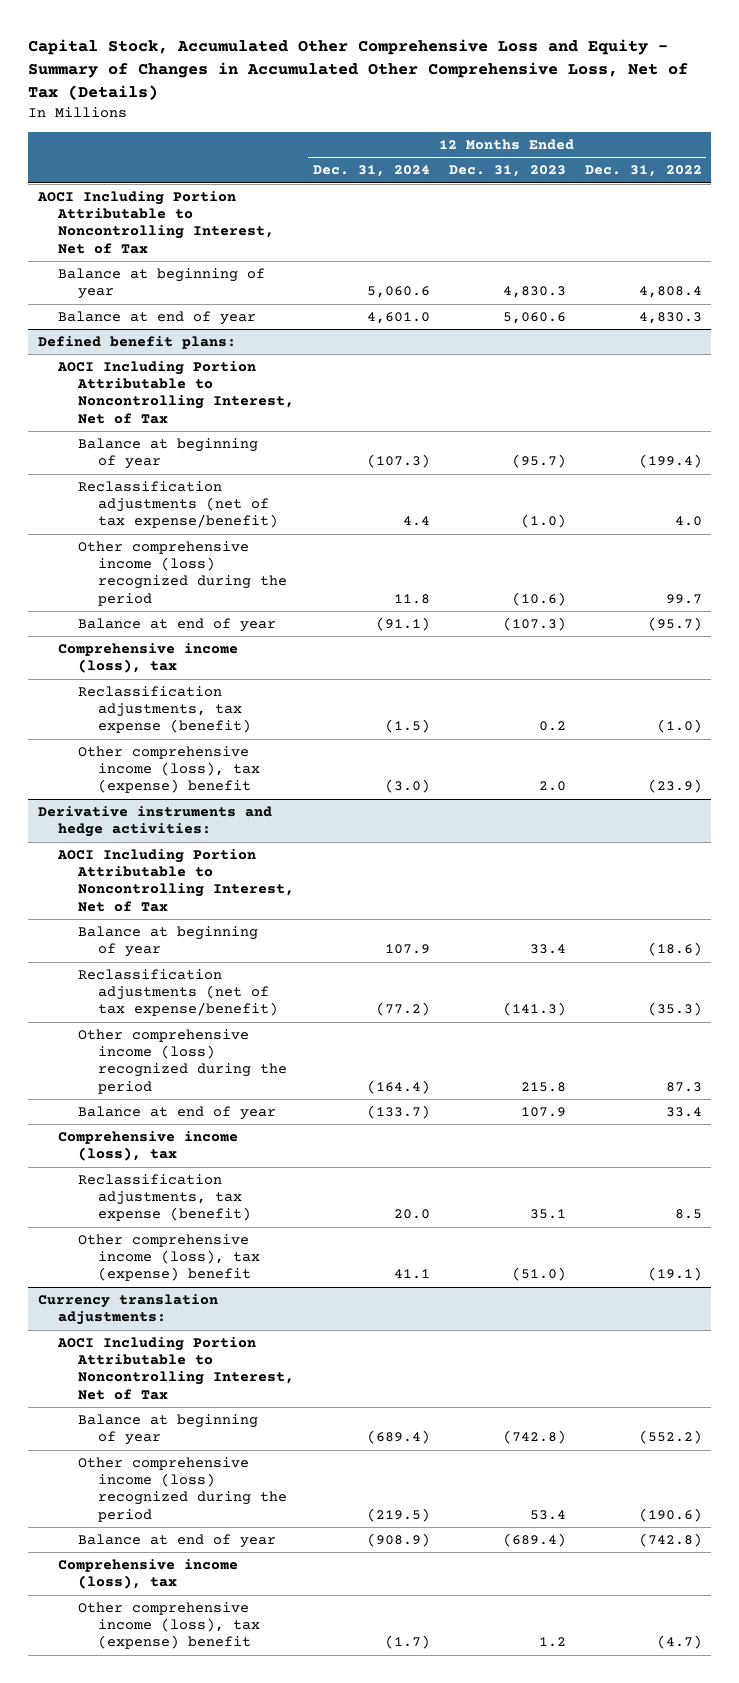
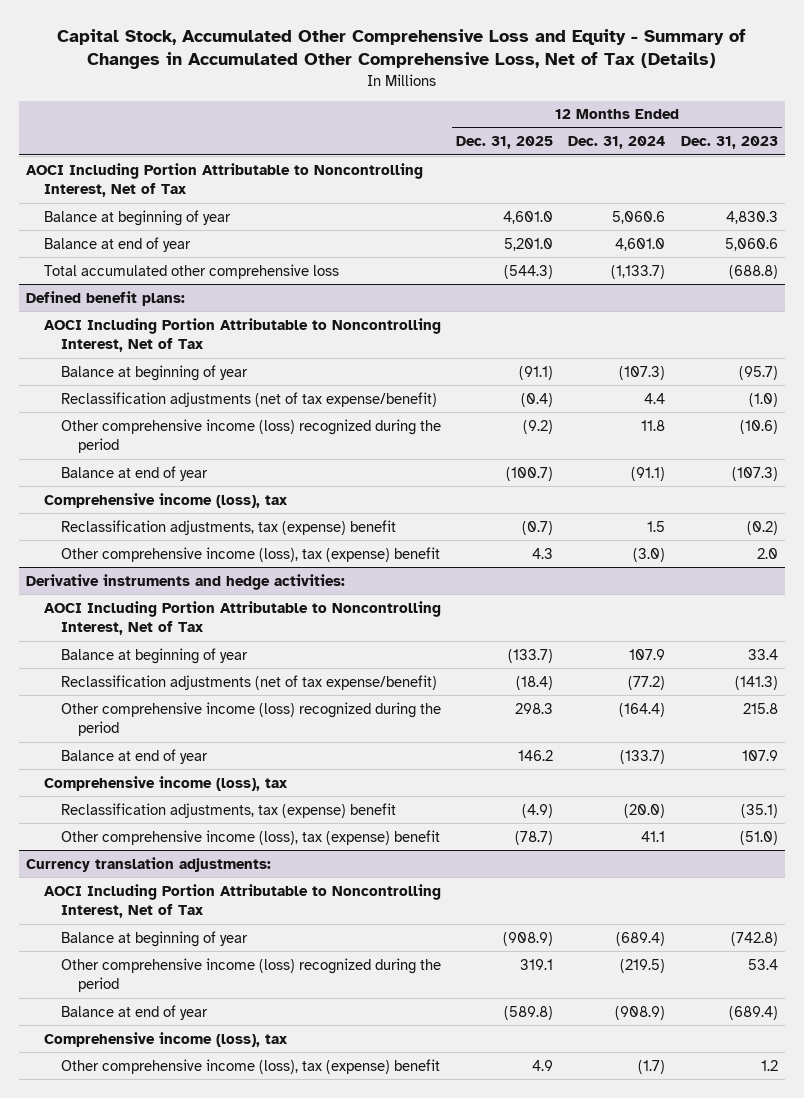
- | 12 Months Ended Dec. 31, 2024 | 12 Months Ended Dec. 31, 2023 | 12 Months Ended Dec. 31, 2022
+ | 12 Months Ended Dec. 31, 2025 | 12 Months Ended Dec. 31, 2024 | 12 Months Ended Dec. 31, 2023
+ Total accumulated other comprehensive loss | (544.3) | (1,133.7) | (688.8)
@ Defined benefit plans:
- Reclassification adjustments, tax expense (benefit) | (1.5) | 0.2 | (1.0)
+ Reclassification adjustments, tax (expense) benefit | (0.7) | 1.5 | (0.2)
@ Derivative instruments and hedge activities:
- Reclassification adjustments, tax expense (benefit) | 20.0 | 35.1 | 8.5
+ Reclassification adjustments, tax (expense) benefit | (4.9) | (20.0) | (35.1)

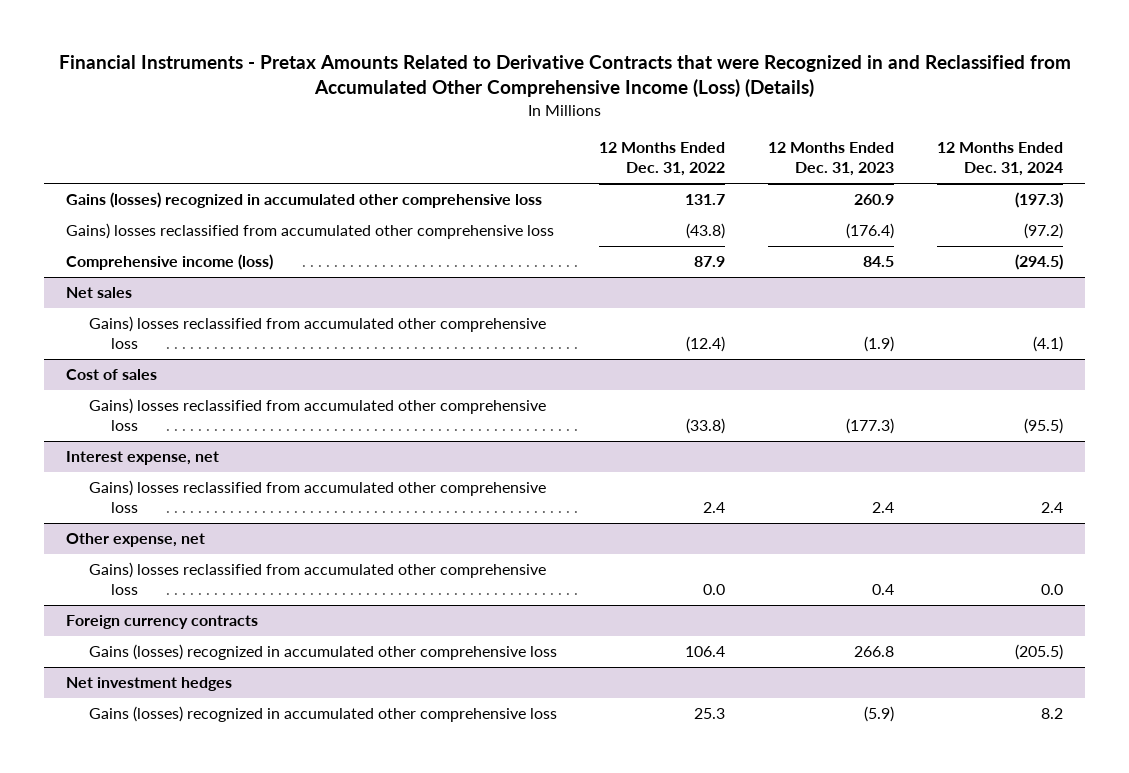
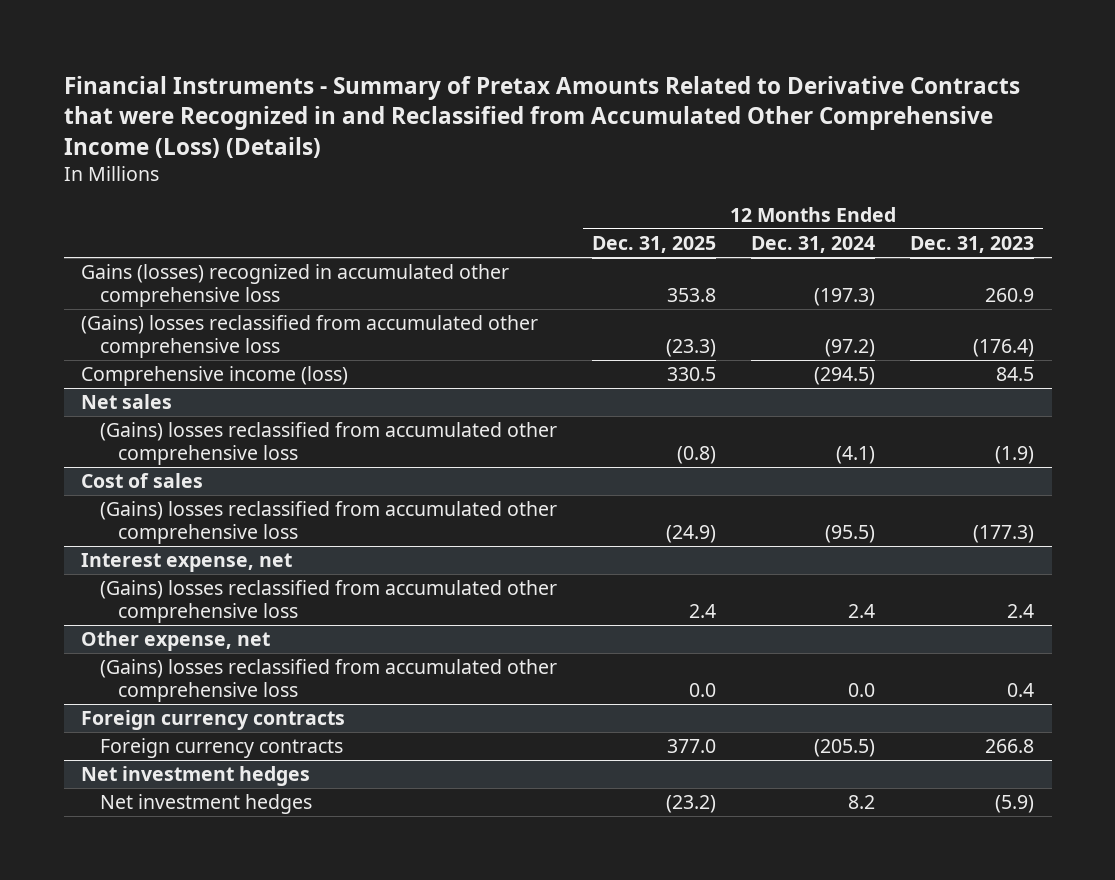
- Financial Instruments - Pretax Amounts Related to Derivative Contracts that were Recognized in and Reclassified from Accumulated Other Comprehensive Income (Loss) (Details)
+ Financial Instruments - Summary of Pretax Amounts Related to Derivative Contracts that were Recognized in and Reclassified from Accumulated Other Comprehensive Income (Loss) (Details)
- | 12 Months Ended Dec. 31, 2022 | 12 Months Ended Dec. 31, 2023 | 12 Months Ended Dec. 31, 2024
+ | 12 Months Ended Dec. 31, 2025 | 12 Months Ended Dec. 31, 2024 | 12 Months Ended Dec. 31, 2023
- Gains) losses reclassified from accumulated other comprehensive loss | (43.8) | (176.4) | (97.2)
+ (Gains) losses reclassified from accumulated other comprehensive loss | (23.3) | (97.2) | (176.4)
@ Net sales
- Gains) losses reclassified from accumulated other comprehensive loss | (12.4) | (1.9) | (4.1)
+ (Gains) losses reclassified from accumulated other comprehensive loss | (0.8) | (4.1) | (1.9)
@ Cost of sales
- Gains) losses reclassified from accumulated other comprehensive loss | (33.8) | (177.3) | (95.5)
+ (Gains) losses reclassified from accumulated other comprehensive loss | (24.9) | (95.5) | (177.3)
@ Interest expense, net
- Gains) losses reclassified from accumulated other comprehensive loss | 2.4 | 2.4 | 2.4
+ (Gains) losses reclassified from accumulated other comprehensive loss | 2.4 | 2.4 | 2.4
@ Other expense, net
- Gains) losses reclassified from accumulated other comprehensive loss | 0.0 | 0.4 | 0.0
+ (Gains) losses reclassified from accumulated other comprehensive loss | 0.0 | 0.0 | 0.4
@ Foreign currency contracts
- Gains (losses) recognized in accumulated other comprehensive loss | 106.4 | 266.8 | (205.5)
+ Foreign currency contracts | 377.0 | (205.5) | 266.8
@ Net investment hedges
- Gains (losses) recognized in accumulated other comprehensive loss | 25.3 | (5.9) | 8.2
+ Net investment hedges | (23.2) | 8.2 | (5.9)

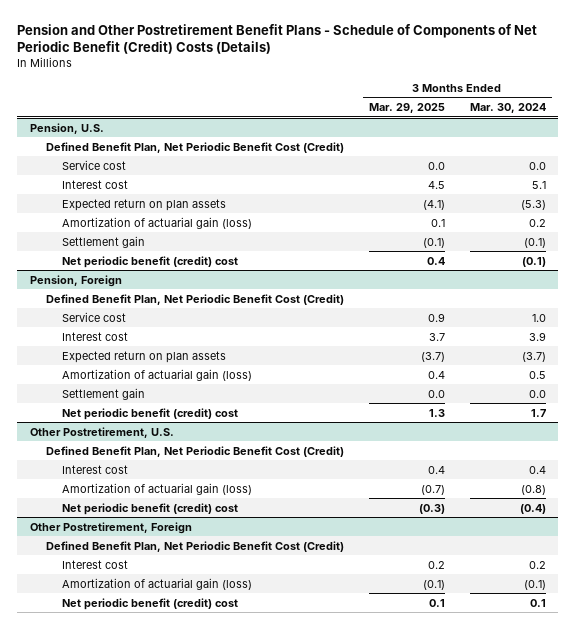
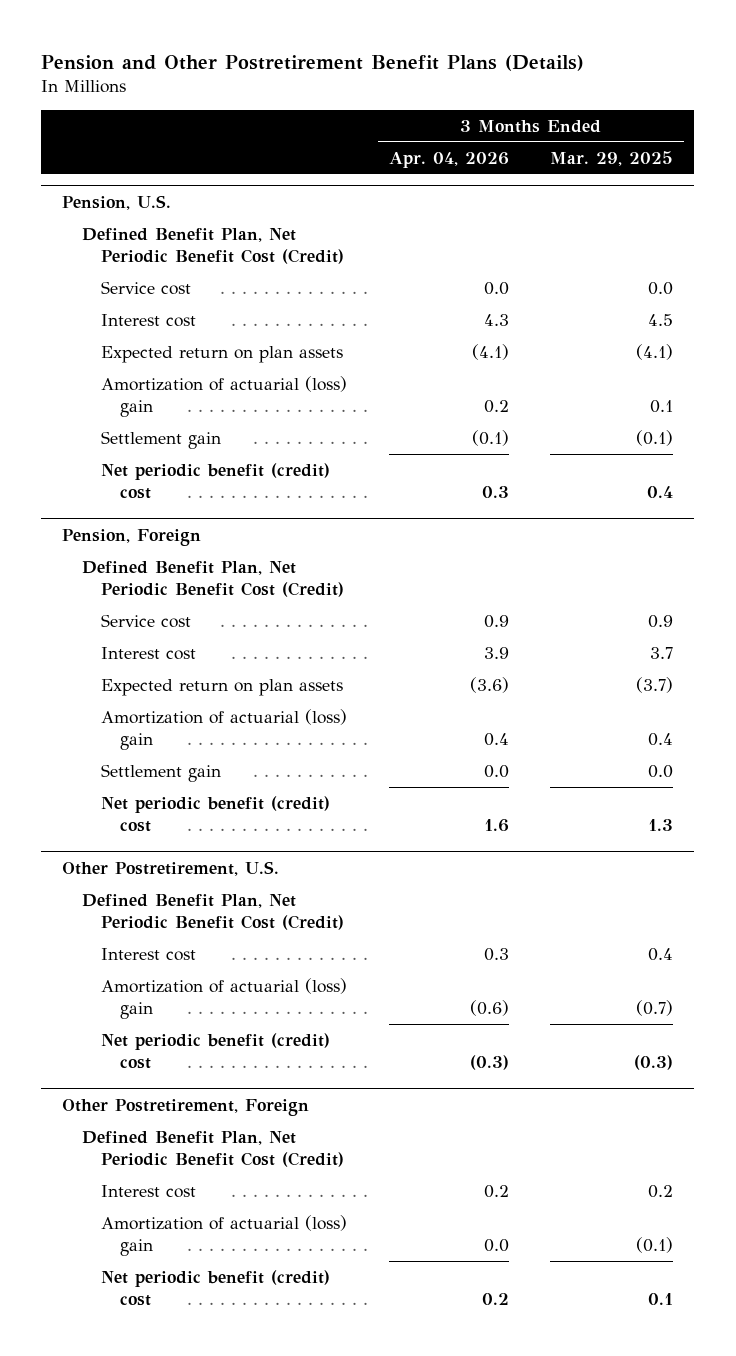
- Pension and Other Postretirement Benefit Plans - Schedule of Components of Net Periodic Benefit (Credit) Costs (Details)
+ Pension and Other Postretirement Benefit Plans (Details)
- | 3 Months Ended Mar. 29, 2025 | 3 Months Ended Mar. 30, 2024
+ | 3 Months Ended Apr. 04, 2026 | 3 Months Ended Mar. 29, 2025
@ Pension, U.S.
- Amortization of actuarial gain (loss) | 0.1 | 0.2
+ Amortization of actuarial (loss) gain | 0.2 | 0.1
@ Pension, Foreign
- Amortization of actuarial gain (loss) | 0.4 | 0.5
+ Amortization of actuarial (loss) gain | 0.4 | 0.4
@ Other Postretirement, U.S.
- Amortization of actuarial gain (loss) | (0.7) | (0.8)
+ Amortization of actuarial (loss) gain | (0.6) | (0.7)
@ Other Postretirement, Foreign
- Amortization of actuarial gain (loss) | (0.1) | (0.1)
+ Amortization of actuarial (loss) gain | 0.0 | (0.1)

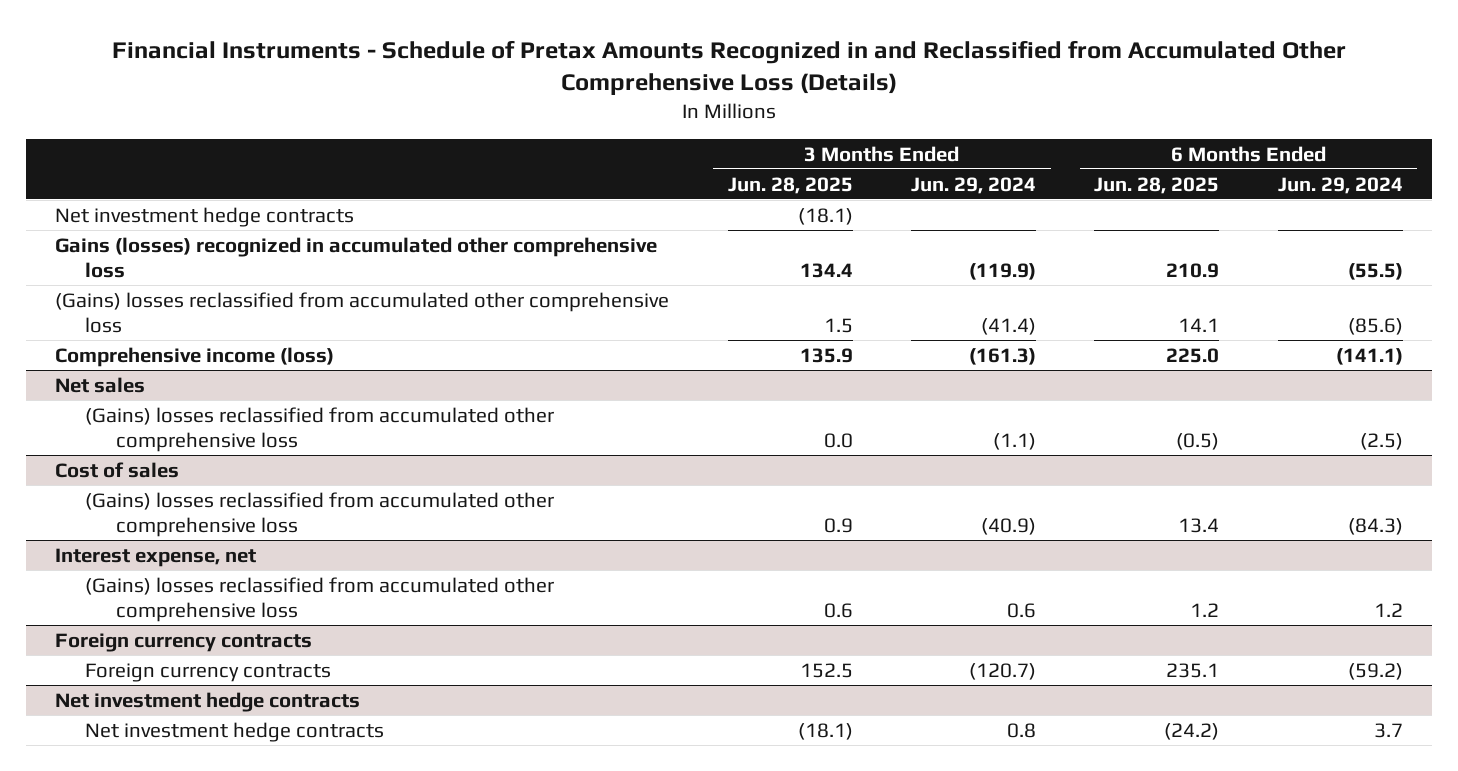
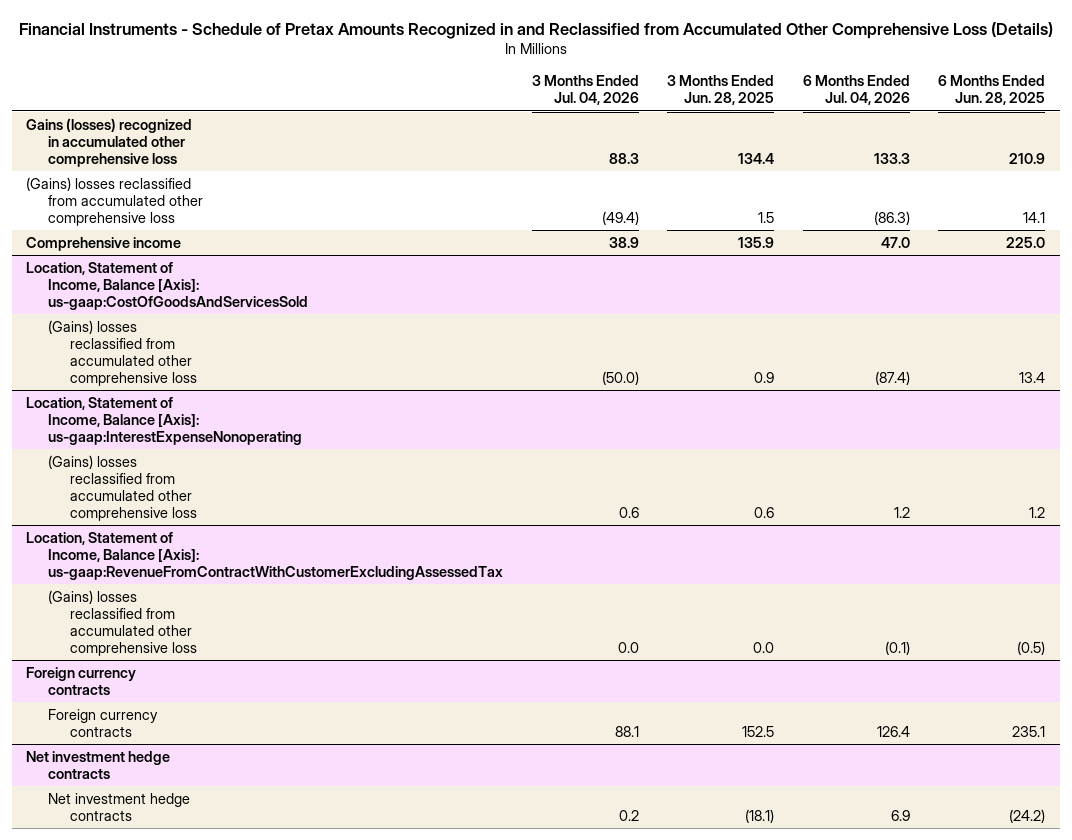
- | 3 Months Ended Jun. 28, 2025 | 3 Months Ended Jun. 29, 2024 | 6 Months Ended Jun. 28, 2025 | 6 Months Ended Jun. 29, 2024
+ | 3 Months Ended Jul. 04, 2026 | 3 Months Ended Jun. 28, 2025 | 6 Months Ended Jul. 04, 2026 | 6 Months Ended Jun. 28, 2025
- Net investment hedge contracts | (18.1) | | |
- Comprehensive income (loss) | 135.9 | (161.3) | 225.0 | (141.1)
- Net sales
- (Gains) losses reclassified from accumulated other comprehensive loss | 0.0 | (1.1) | (0.5) | (2.5)
- Cost of sales
+ Comprehensive income | 38.9 | 135.9 | 47.0 | 225.0
+ Location, Statement of Income, Balance [Axis]: us-gaap:CostOfGoodsAndServicesSold
- Interest expense, net
+ Location, Statement of Income, Balance [Axis]: us-gaap:InterestExpenseNonoperating
+ Location, Statement of Income, Balance [Axis]: us-gaap:RevenueFromContractWithCustomerExcludingAssessedTax
+ (Gains) losses reclassified from accumulated other comprehensive loss | 0.0 | 0.0 | (0.1) | (0.5)

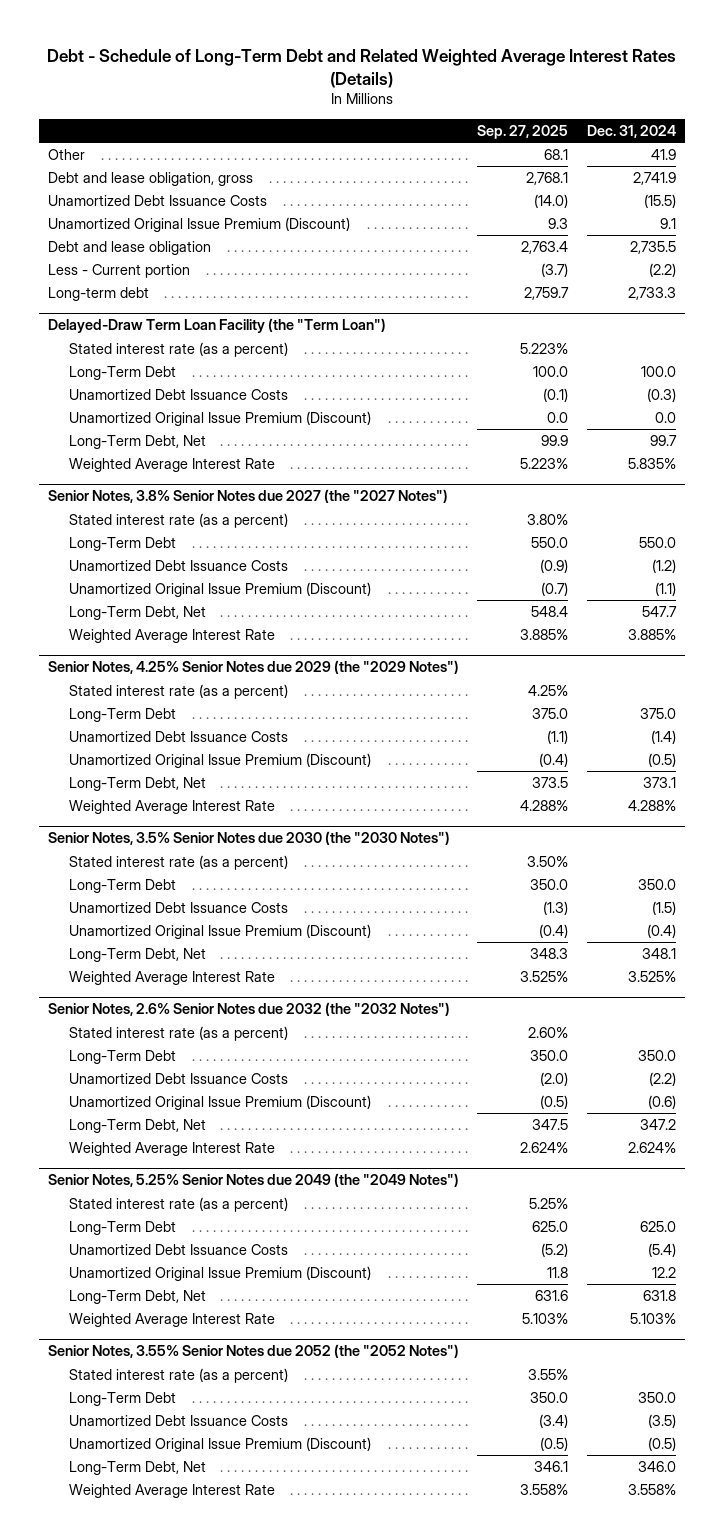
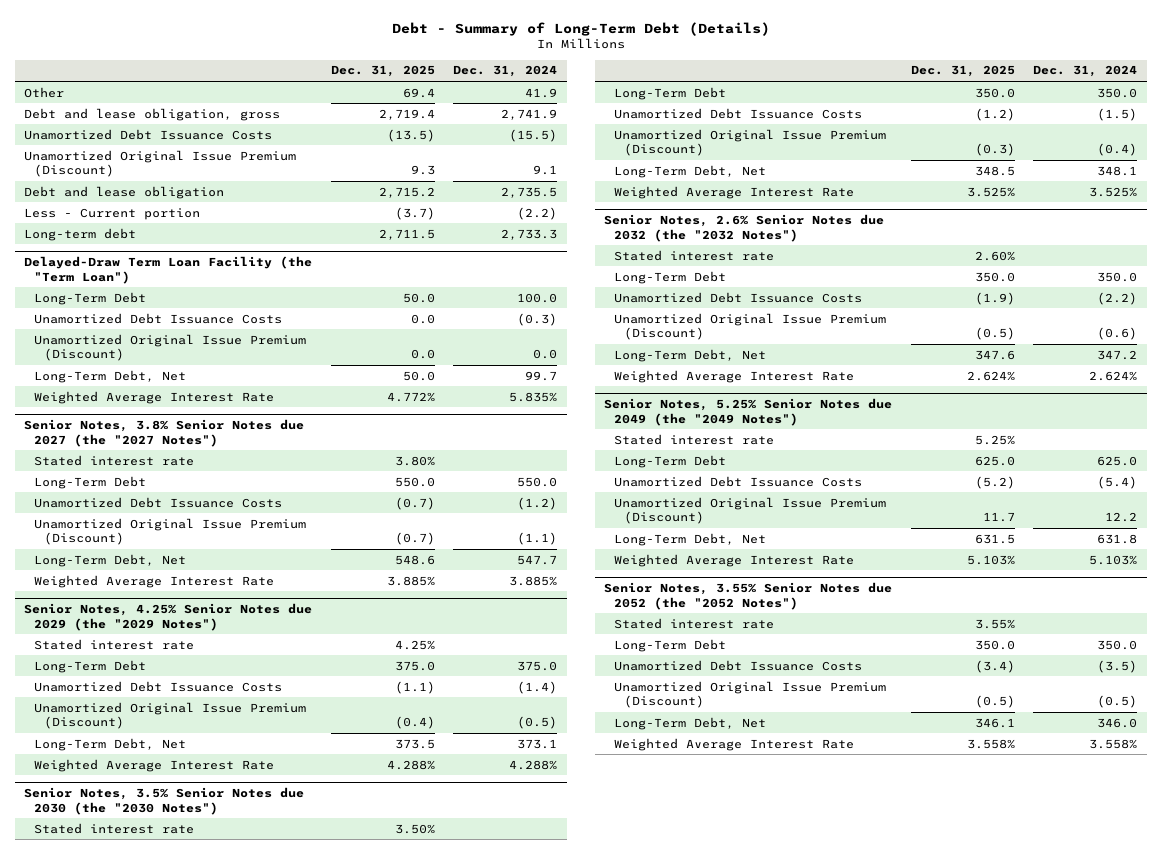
- Debt - Schedule of Long-Term Debt and Related Weighted Average Interest Rates (Details)
+ Debt - Summary of Long-Term Debt (Details)
- | Sep. 27, 2025 | Dec. 31, 2024
+ | Dec. 31, 2025 | Dec. 31, 2024
@ Delayed-Draw Term Loan Facility (the "Term Loan")
- Stated interest rate (as a percent) | 5.223% |
@ Senior Notes, 3.8% Senior Notes due 2027 (the "2027 Notes")
- Stated interest rate (as a percent) | 3.80% |
+ Stated interest rate | 3.80% |
@ Senior Notes, 4.25% Senior Notes due 2029 (the "2029 Notes")
- Stated interest rate (as a percent) | 4.25% |
+ Stated interest rate | 4.25% |
@ Senior Notes, 3.5% Senior Notes due 2030 (the "2030 Notes")
- Stated interest rate (as a percent) | 3.50% |
+ Stated interest rate | 3.50% |
@ Senior Notes, 2.6% Senior Notes due 2032 (the "2032 Notes")
- Stated interest rate (as a percent) | 2.60% |
+ Stated interest rate | 2.60% |
@ Senior Notes, 5.25% Senior Notes due 2049 (the "2049 Notes")
- Stated interest rate (as a percent) | 5.25% |
+ Stated interest rate | 5.25% |
@ Senior Notes, 3.55% Senior Notes due 2052 (the "2052 Notes")
- Stated interest rate (as a percent) | 3.55% |
+ Stated interest rate | 3.55% |

